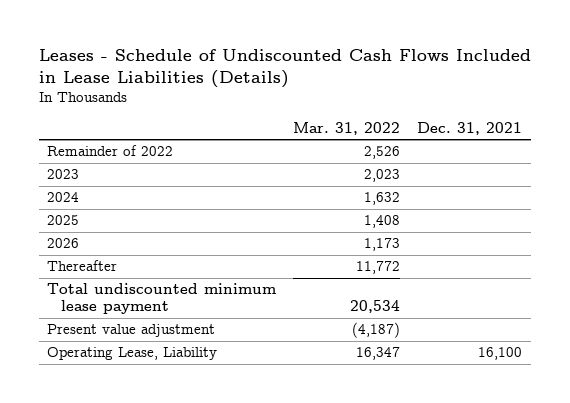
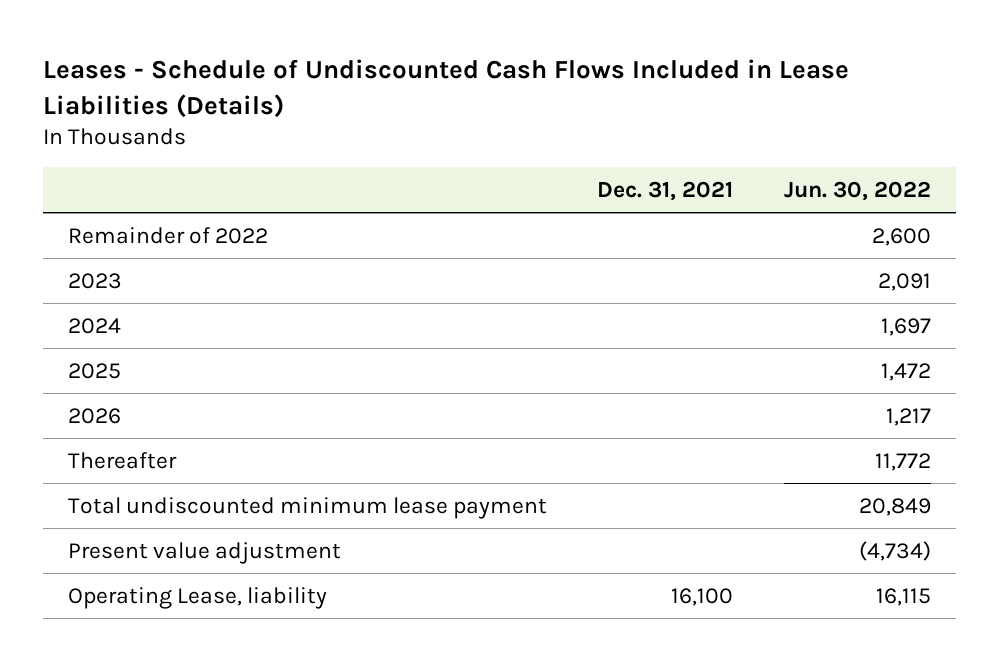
- | Mar. 31, 2022 | Dec. 31, 2021
+ | Dec. 31, 2021 | Jun. 30, 2022
- Operating Lease, Liability | 16,347 | 16,100
+ Operating Lease, liability | 16,100 | 16,115

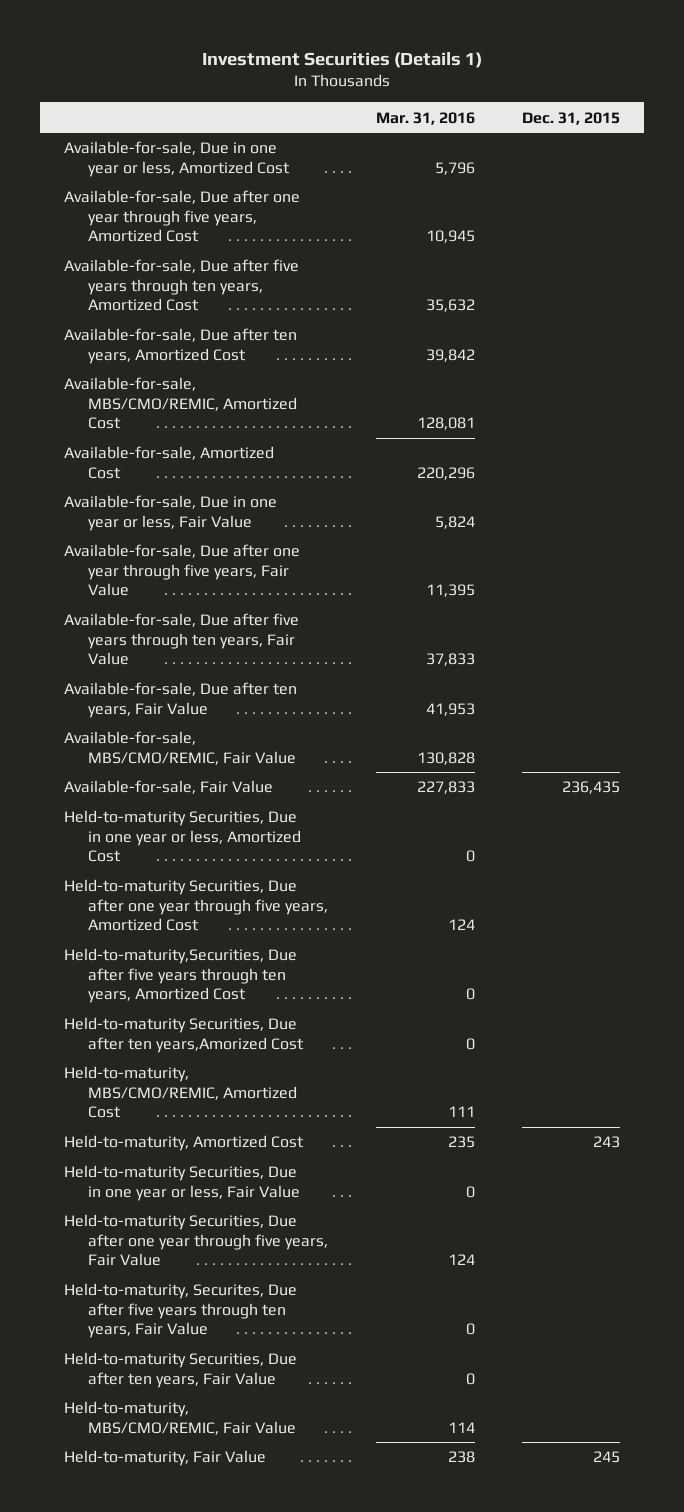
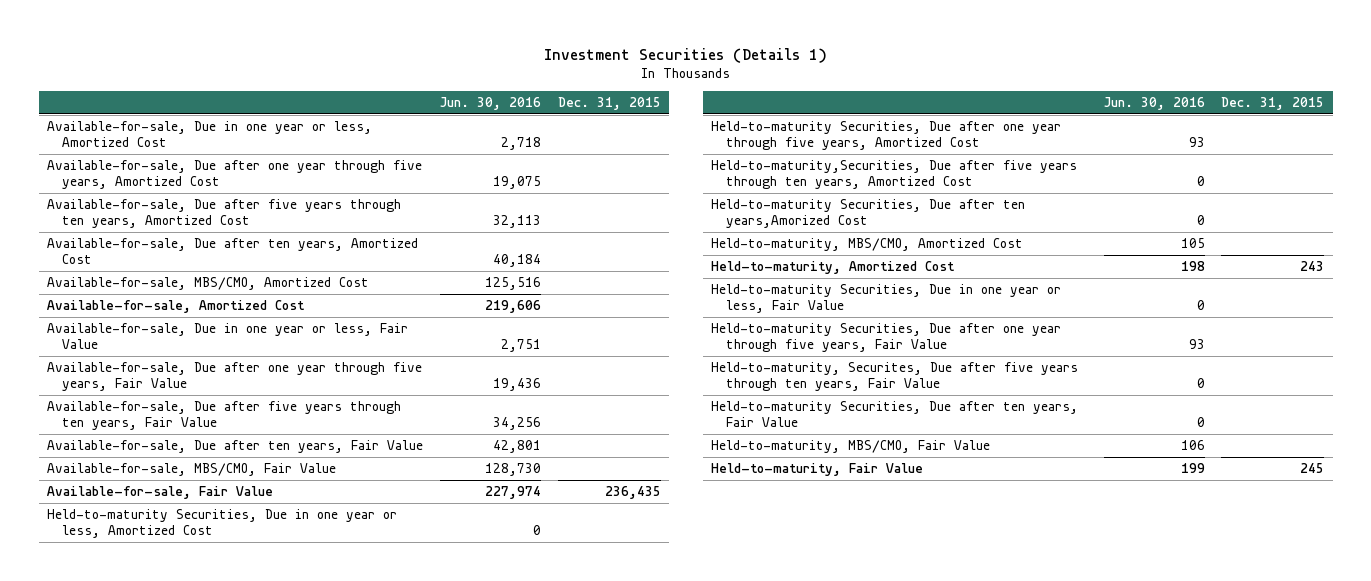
- | Mar. 31, 2016 | Dec. 31, 2015
+ | Jun. 30, 2016 | Dec. 31, 2015
- Available-for-sale, MBS/CMO/REMIC, Amortized Cost | 128,081 |
+ Available-for-sale, MBS/CMO, Amortized Cost | 125,516 |
- Available-for-sale, MBS/CMO/REMIC, Fair Value | 130,828 |
+ Available-for-sale, MBS/CMO, Fair Value | 128,730 |
- Held-to-maturity, MBS/CMO/REMIC, Amortized Cost | 111 |
+ Held-to-maturity, MBS/CMO, Amortized Cost | 105 |
- Held-to-maturity, MBS/CMO/REMIC, Fair Value | 114 |
+ Held-to-maturity, MBS/CMO, Fair Value | 106 |

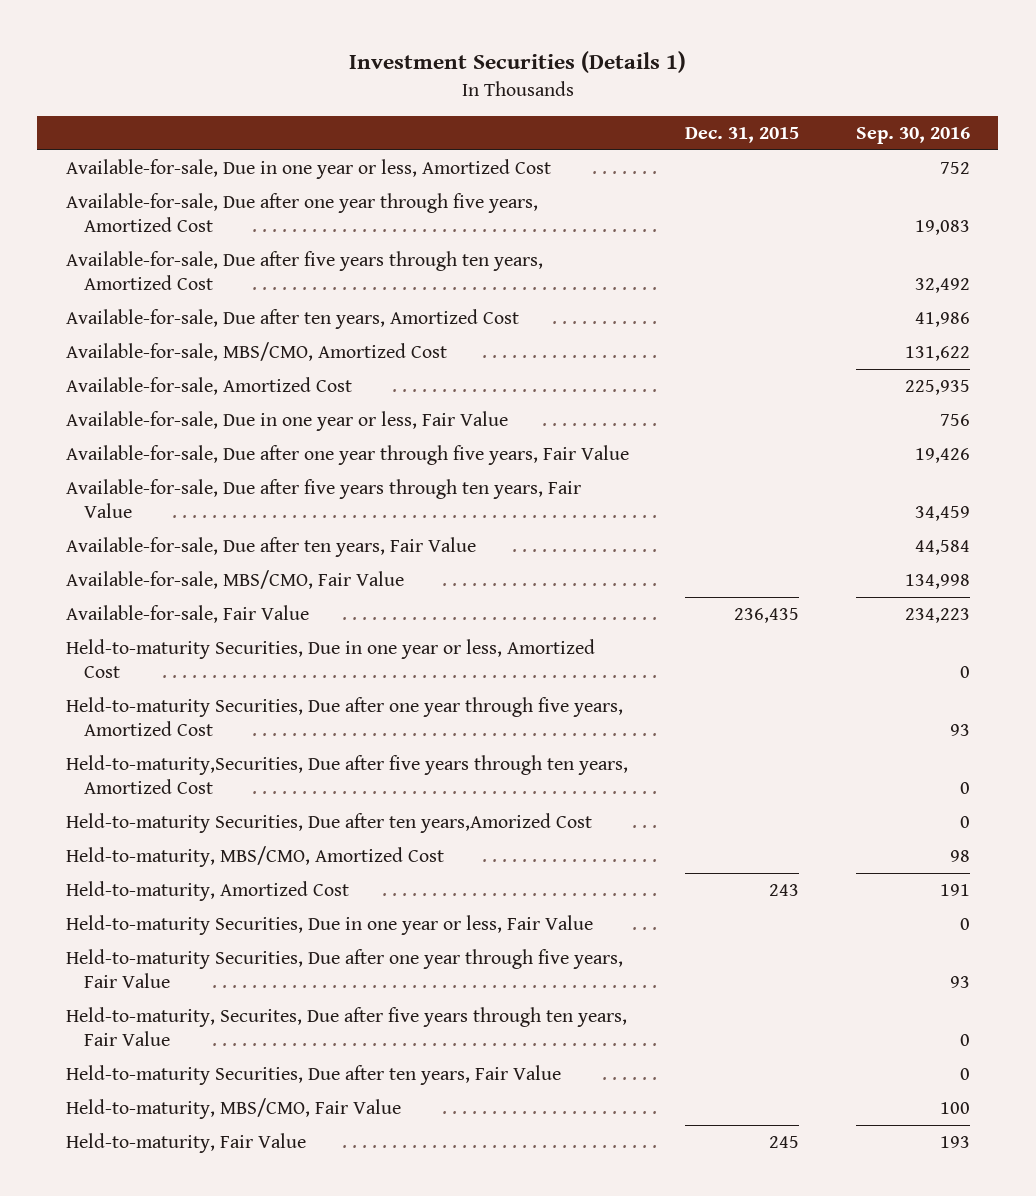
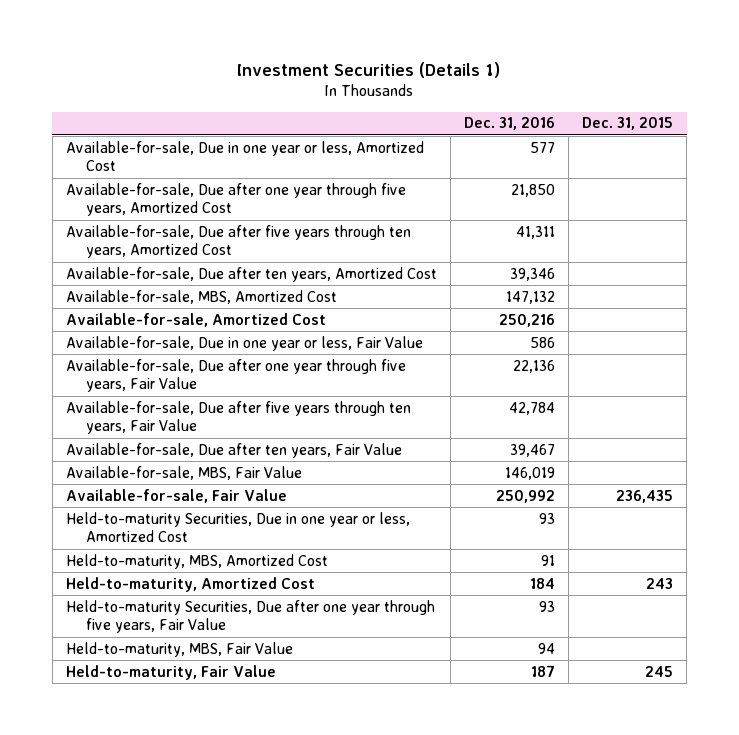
- | Dec. 31, 2015 | Sep. 30, 2016
+ | Dec. 31, 2016 | Dec. 31, 2015
- Available-for-sale, MBS/CMO, Amortized Cost | | 131,622
+ Available-for-sale, MBS, Amortized Cost | 147,132 |
- Available-for-sale, MBS/CMO, Fair Value | | 134,998
+ Available-for-sale, MBS, Fair Value | 146,019 |
- Held-to-maturity Securities, Due after one year through five years, Amortized Cost | | 93
- Held-to-maturity,Securities, Due after five years through ten years, Amortized Cost | | 0
- Held-to-maturity Securities, Due after ten years,Amorized Cost | | 0
- Held-to-maturity, MBS/CMO, Amortized Cost | | 98
+ Held-to-maturity, MBS, Amortized Cost | 91 |
- Held-to-maturity Securities, Due in one year or less, Fair Value | | 0
- Held-to-maturity, Securites, Due after five years through ten years, Fair Value | | 0
- Held-to-maturity Securities, Due after ten years, Fair Value | | 0
- Held-to-maturity, MBS/CMO, Fair Value | | 100
+ Held-to-maturity, MBS, Fair Value | 94 |

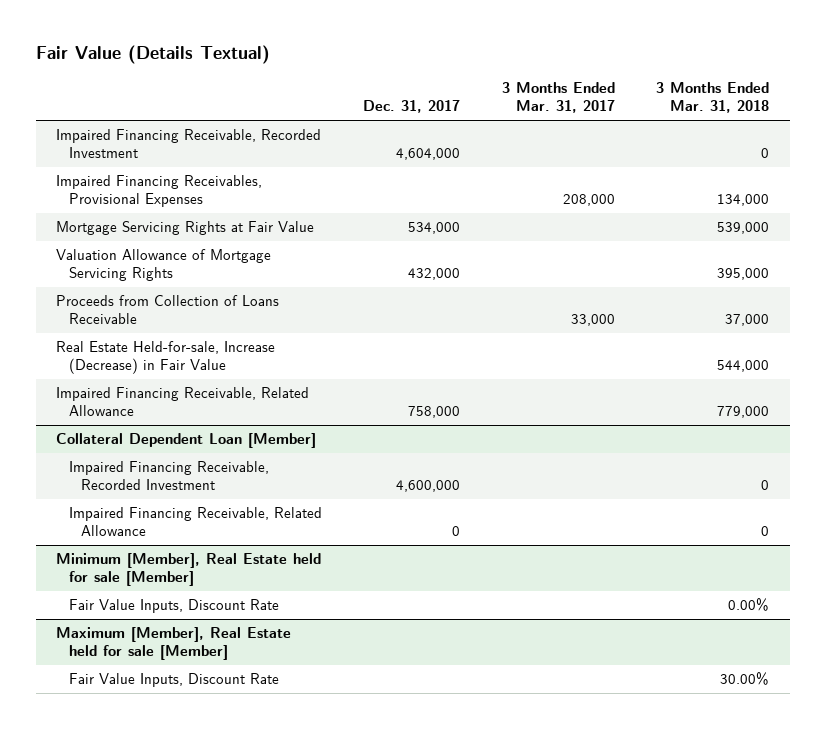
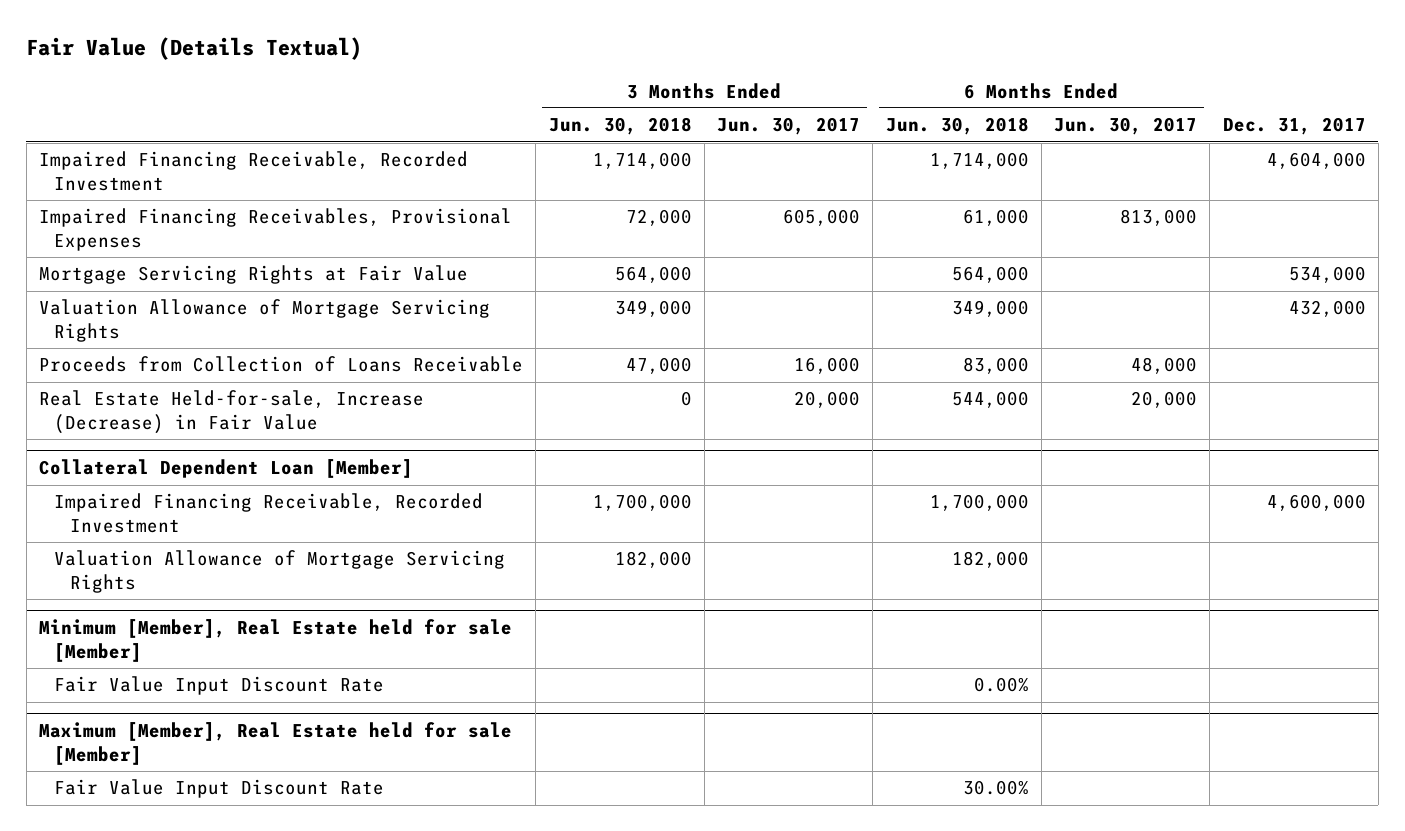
- | Dec. 31, 2017 | 3 Months Ended Mar. 31, 2017 | 3 Months Ended Mar. 31, 2018
+ | 3 Months Ended Jun. 30, 2018 | 3 Months Ended Jun. 30, 2017 | 6 Months Ended Jun. 30, 2018 | 6 Months Ended Jun. 30, 2017 | Dec. 31, 2017
- Impaired Financing Receivable, Related Allowance | 758,000 | | 779,000
@ Collateral Dependent Loan [Member]
- Impaired Financing Receivable, Related Allowance | 0 | | 0
+ Valuation Allowance of Mortgage Servicing Rights | 182,000 | | 182,000 | |
@ Minimum [Member], Real Estate held for sale [Member]
- Fair Value Inputs, Discount Rate | | | 0.00%
+ Fair Value Input Discount Rate | | | 0.00% | |
@ Maximum [Member], Real Estate held for sale [Member]
- Fair Value Inputs, Discount Rate | | | 30.00%
+ Fair Value Input Discount Rate | | | 30.00% | |

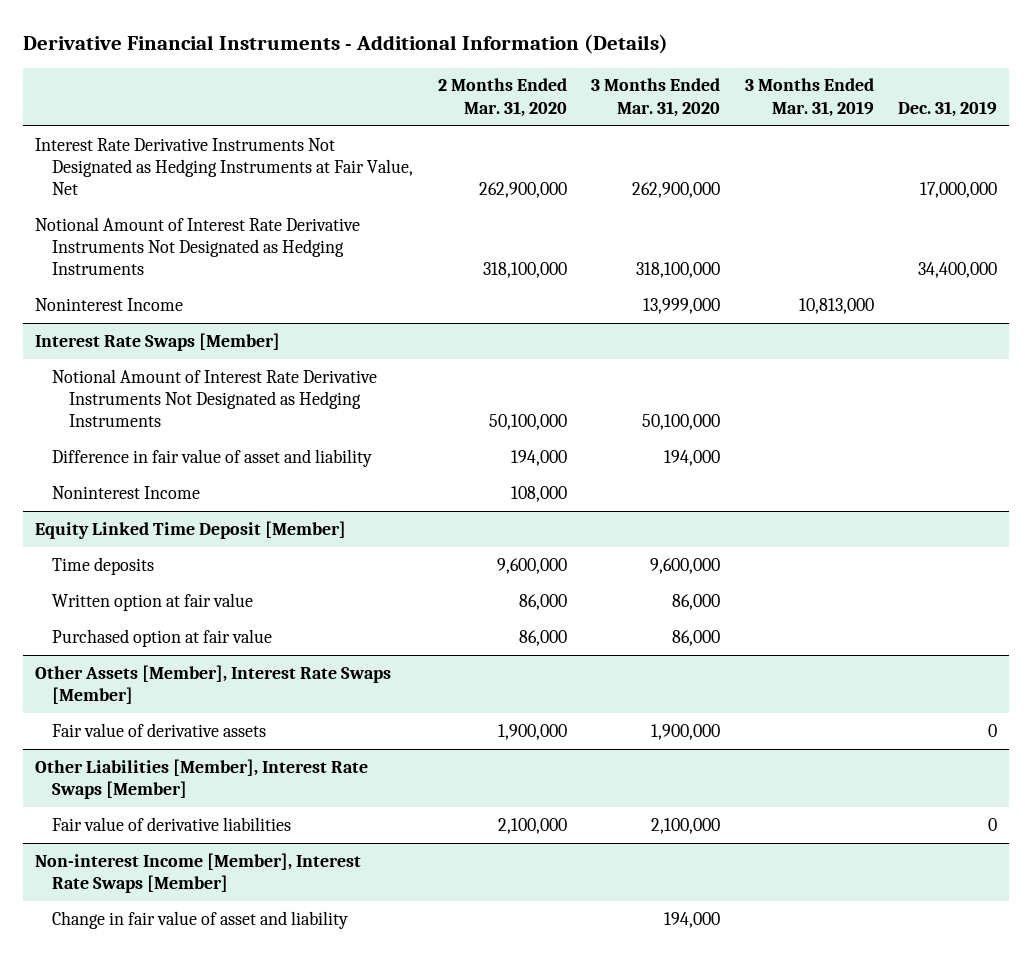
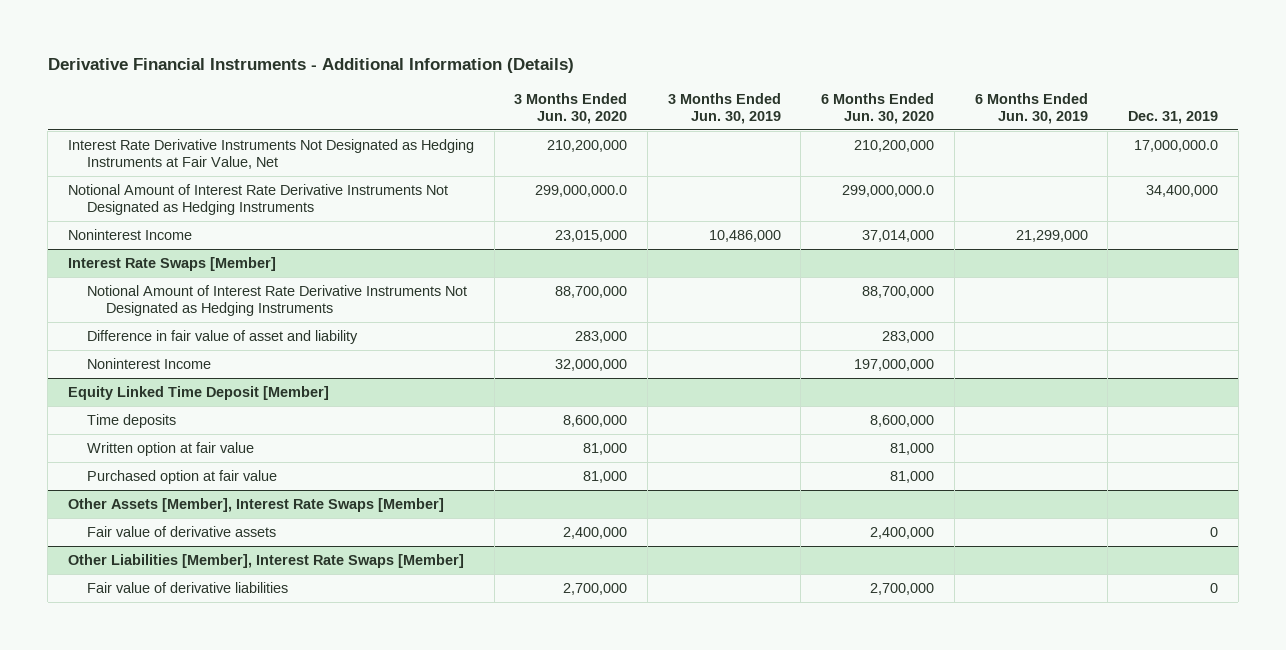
- | 2 Months Ended Mar. 31, 2020 | 3 Months Ended Mar. 31, 2020 | 3 Months Ended Mar. 31, 2019 | Dec. 31, 2019
+ | 3 Months Ended Jun. 30, 2020 | 3 Months Ended Jun. 30, 2019 | 6 Months Ended Jun. 30, 2020 | 6 Months Ended Jun. 30, 2019 | Dec. 31, 2019
- Interest Rate Derivative Instruments Not Designated as Hedging Instruments at Fair Value, Net | 262,900,000 | 262,900,000 | | 17,000,000
+ Interest Rate Derivative Instruments Not Designated as Hedging Instruments at Fair Value, Net | 210,200,000 | | 210,200,000 | | 17,000,000.0
- Non-interest Income [Member], Interest Rate Swaps [Member]
- Change in fair value of asset and liability | | 194,000 | |

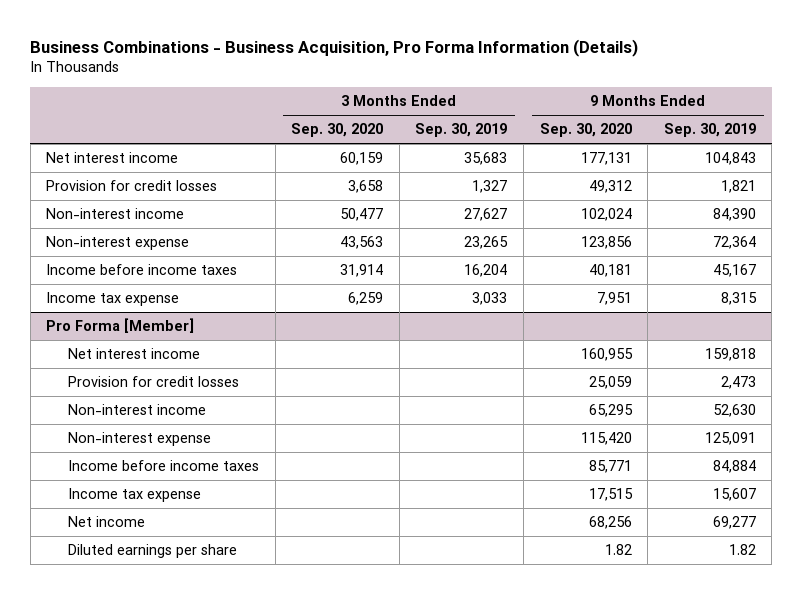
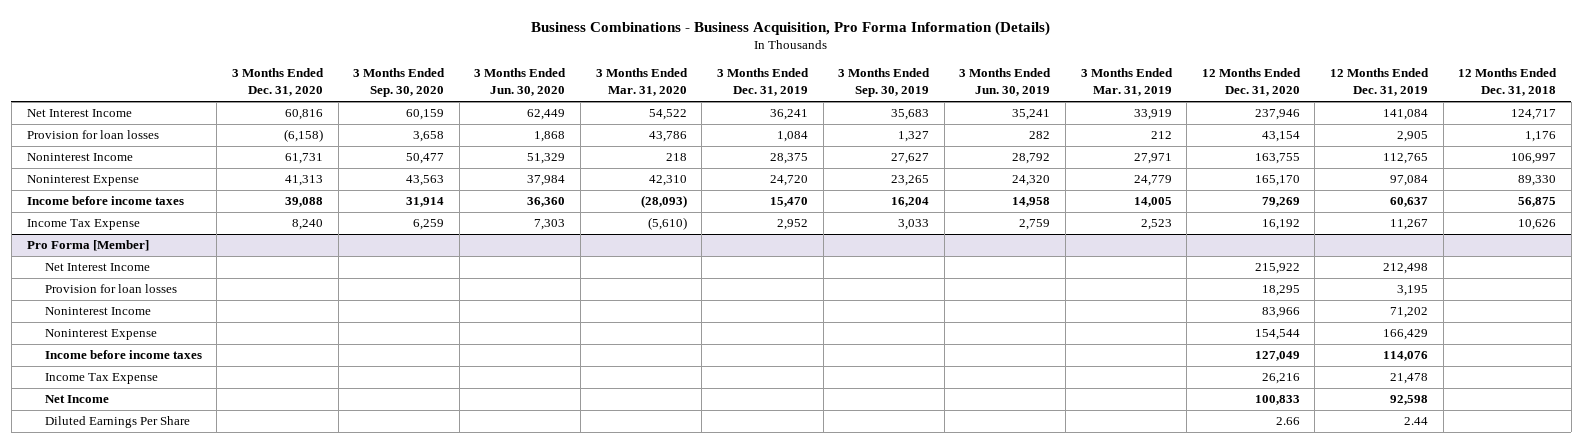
- | 3 Months Ended Sep. 30, 2020 | 3 Months Ended Sep. 30, 2019 | 9 Months Ended Sep. 30, 2020 | 9 Months Ended Sep. 30, 2019
+ | 3 Months Ended Dec. 31, 2020 | 3 Months Ended Sep. 30, 2020 | 3 Months Ended Jun. 30, 2020 | 3 Months Ended Mar. 31, 2020 | 3 Months Ended Dec. 31, 2019 | 3 Months Ended Sep. 30, 2019 | 3 Months Ended Jun. 30, 2019 | 3 Months Ended Mar. 31, 2019 | 12 Months Ended Dec. 31, 2020 | 12 Months Ended Dec. 31, 2019 | 12 Months Ended Dec. 31, 2018
- Net interest income | 60,159 | 35,683 | 177,131 | 104,843
- Provision for credit losses | 3,658 | 1,327 | 49,312 | 1,821
- Non-interest income | 50,477 | 27,627 | 102,024 | 84,390
- Non-interest expense | 43,563 | 23,265 | 123,856 | 72,364
+ Net Interest Income | 60,816 | 60,159 | 62,449 | 54,522 | 36,241 | 35,683 | 35,241 | 33,919 | 237,946 | 141,084 | 124,717
+ Provision for loan losses | (6,158) | 3,658 | 1,868 | 43,786 | 1,084 | 1,327 | 282 | 212 | 43,154 | 2,905 | 1,176
+ Noninterest Income | 61,731 | 50,477 | 51,329 | 218 | 28,375 | 27,627 | 28,792 | 27,971 | 163,755 | 112,765 | 106,997
+ Noninterest Expense | 41,313 | 43,563 | 37,984 | 42,310 | 24,720 | 23,265 | 24,320 | 24,779 | 165,170 | 97,084 | 89,330
- Income tax expense | 6,259 | 3,033 | 7,951 | 8,315
+ Income Tax Expense | 8,240 | 6,259 | 7,303 | (5,610) | 2,952 | 3,033 | 2,759 | 2,523 | 16,192 | 11,267 | 10,626
@ Pro Forma [Member]
- Net interest income | | | 160,955 | 159,818
- Provision for credit losses | | | 25,059 | 2,473
- Non-interest income | | | 65,295 | 52,630
- Non-interest expense | | | 115,420 | 125,091
+ Net Interest Income | | | | | | | | | 215,922 | 212,498 |
+ Provision for loan losses | | | | | | | | | 18,295 | 3,195 |
+ Noninterest Income | | | | | | | | | 83,966 | 71,202 |
+ Noninterest Expense | | | | | | | | | 154,544 | 166,429 |
- Income tax expense | | | 17,515 | 15,607
- Net income | | | 68,256 | 69,277
- Diluted earnings per share | | | 1.82 | 1.82
+ Income Tax Expense | | | | | | | | | 26,216 | 21,478 |
+ Net Income | | | | | | | | | 100,833 | 92,598 |
+ Diluted Earnings Per Share | | | | | | | | | 2.66 | 2.44 |

